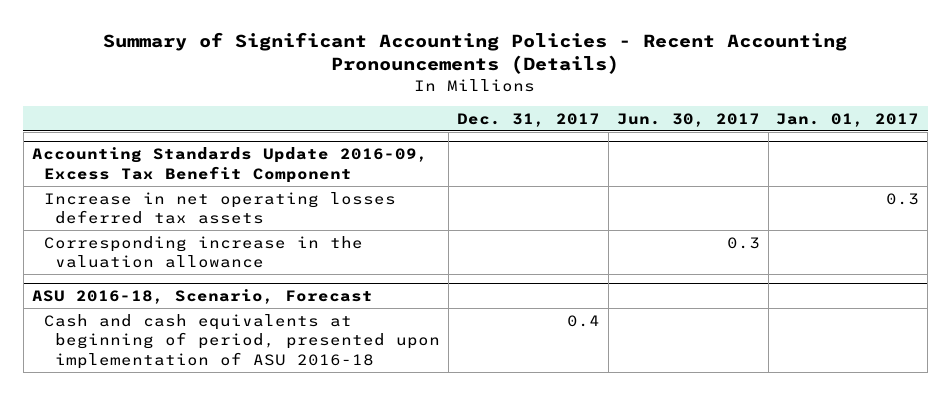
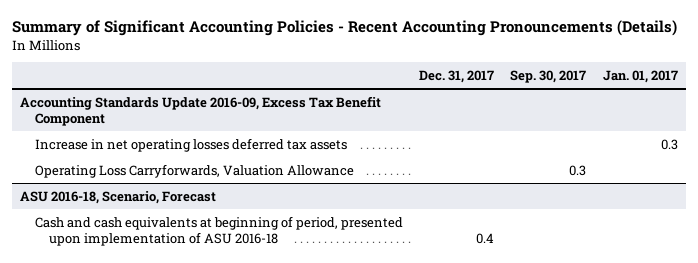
- | Dec. 31, 2017 | Jun. 30, 2017 | Jan. 01, 2017
+ | Dec. 31, 2017 | Sep. 30, 2017 | Jan. 01, 2017
@ Accounting Standards Update 2016-09, Excess Tax Benefit Component
- Corresponding increase in the valuation allowance | | 0.3 |
+ Operating Loss Carryforwards, Valuation Allowance | | 0.3 |

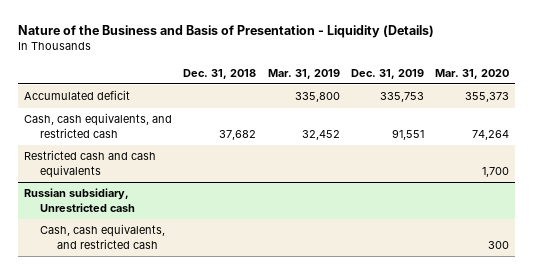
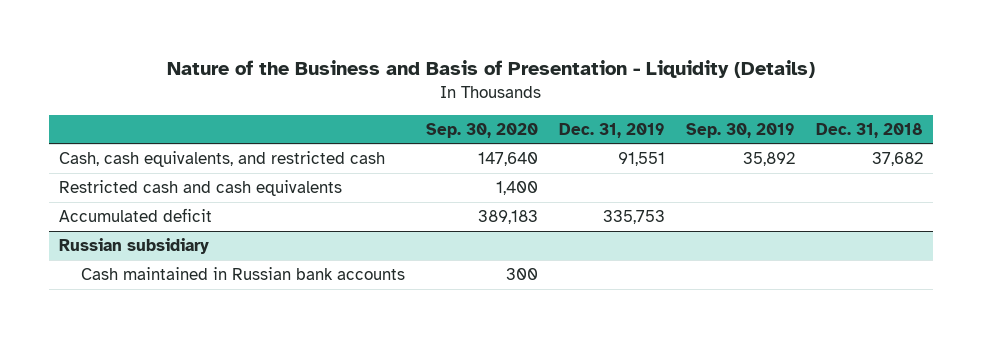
- | Dec. 31, 2018 | Mar. 31, 2019 | Dec. 31, 2019 | Mar. 31, 2020
+ | Sep. 30, 2020 | Dec. 31, 2019 | Sep. 30, 2019 | Dec. 31, 2018
- Russian subsidiary, Unrestricted cash
- Cash, cash equivalents, and restricted cash | | | | 300
moved down: Accumulated deficit | 389,183 | 335,753 | |
+ Russian subsidiary
+ Cash maintained in Russian bank accounts | 300 | | |

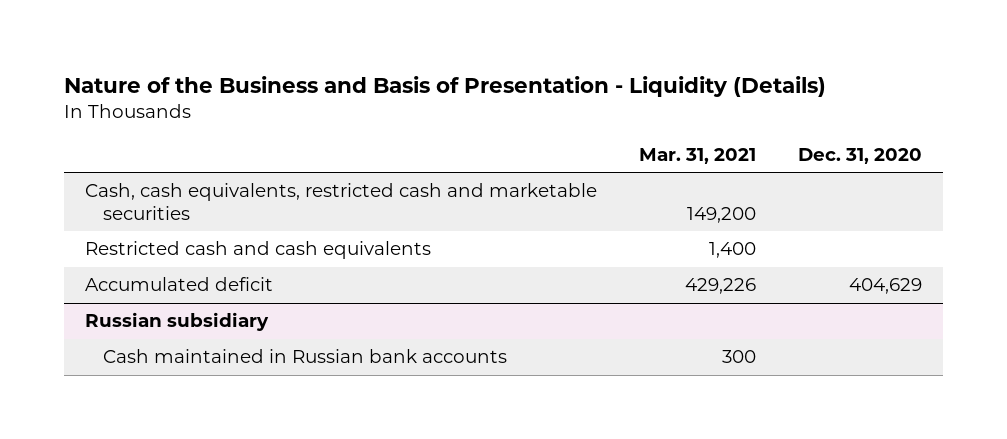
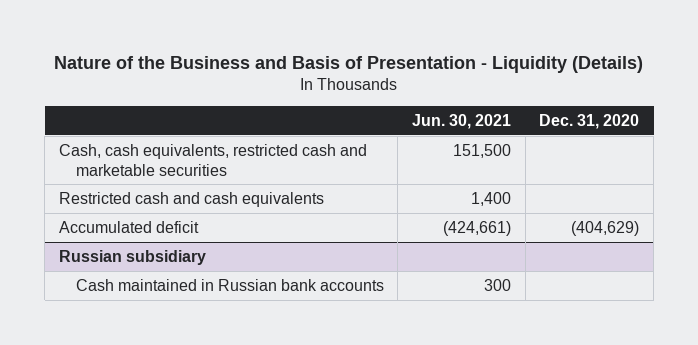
- | Mar. 31, 2021 | Dec. 31, 2020
+ | Jun. 30, 2021 | Dec. 31, 2020
- Accumulated deficit | 429,226 | 404,629
+ Accumulated deficit | (424,661) | (404,629)

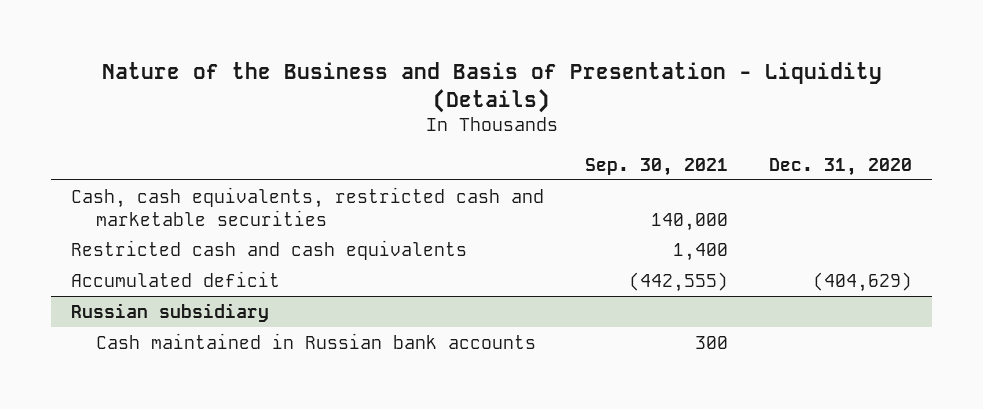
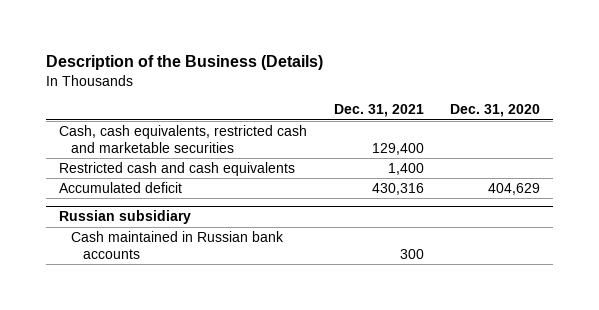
- Nature of the Business and Basis of Presentation - Liquidity (Details)
+ Description of the Business (Details)
- | Sep. 30, 2021 | Dec. 31, 2020
+ | Dec. 31, 2021 | Dec. 31, 2020
- Accumulated deficit | (442,555) | (404,629)
+ Accumulated deficit | 430,316 | 404,629

